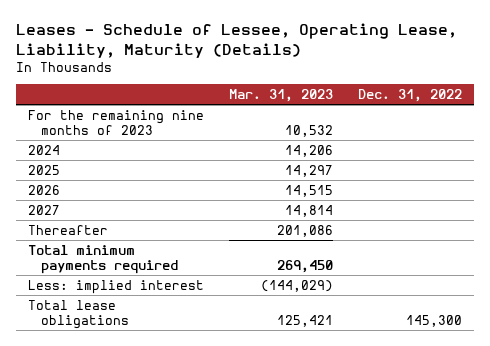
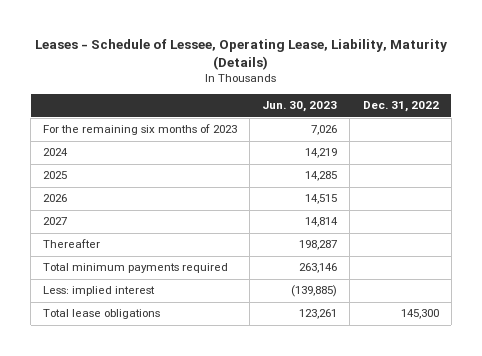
- | Mar. 31, 2023 | Dec. 31, 2022
+ | Jun. 30, 2023 | Dec. 31, 2022
- For the remaining nine months of 2023 | 10,532 |
+ For the remaining six months of 2023 | 7,026 |

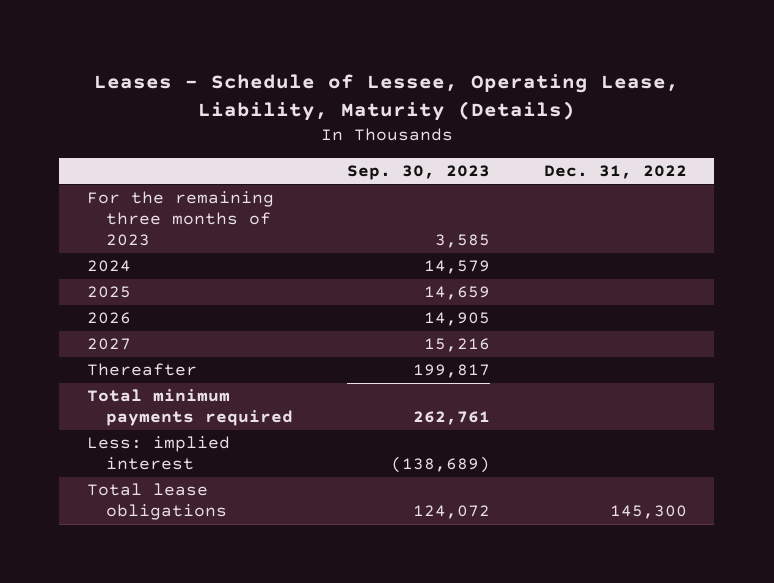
- | Jun. 30, 2023 | Dec. 31, 2022
+ | Sep. 30, 2023 | Dec. 31, 2022
- For the remaining six months of 2023 | 7,026 |
+ For the remaining three months of 2023 | 3,585 |

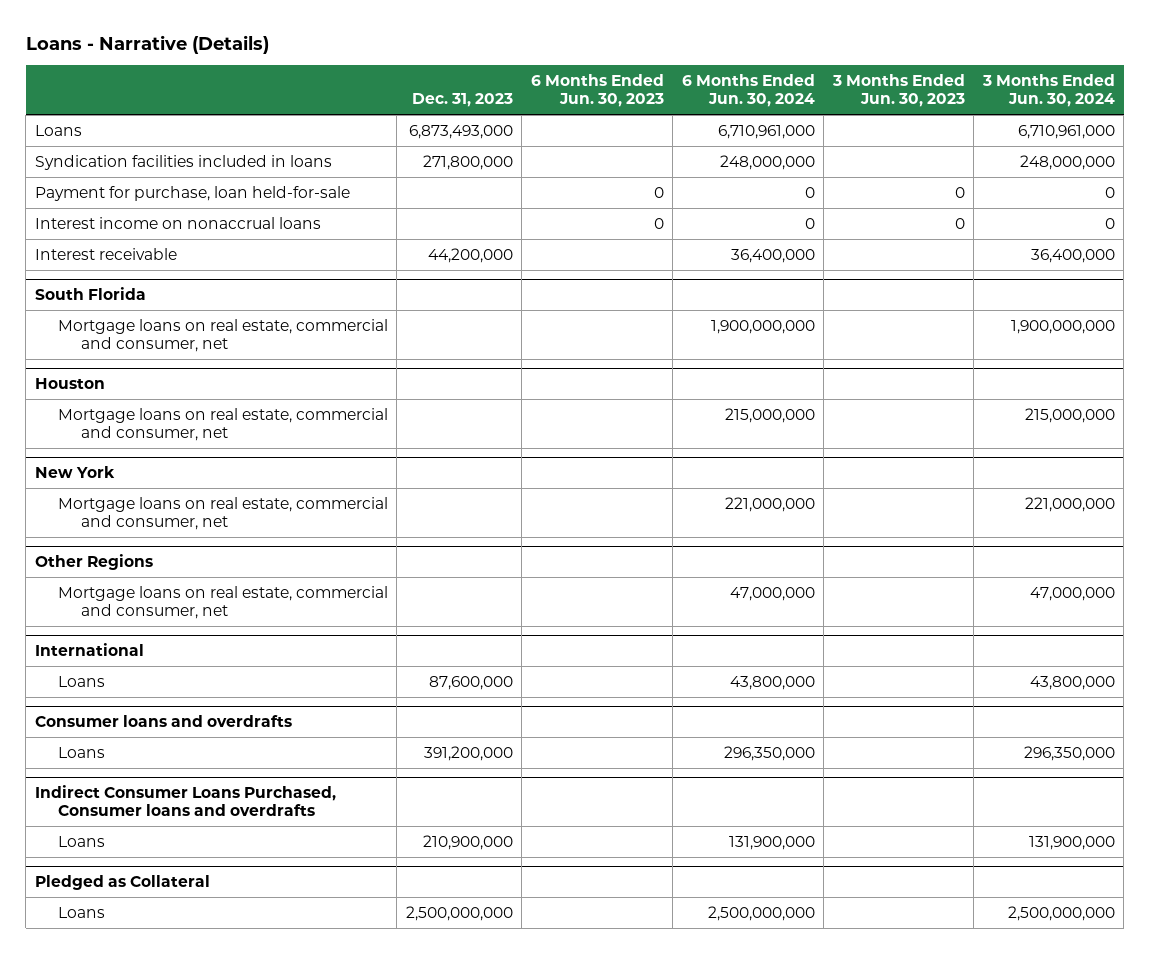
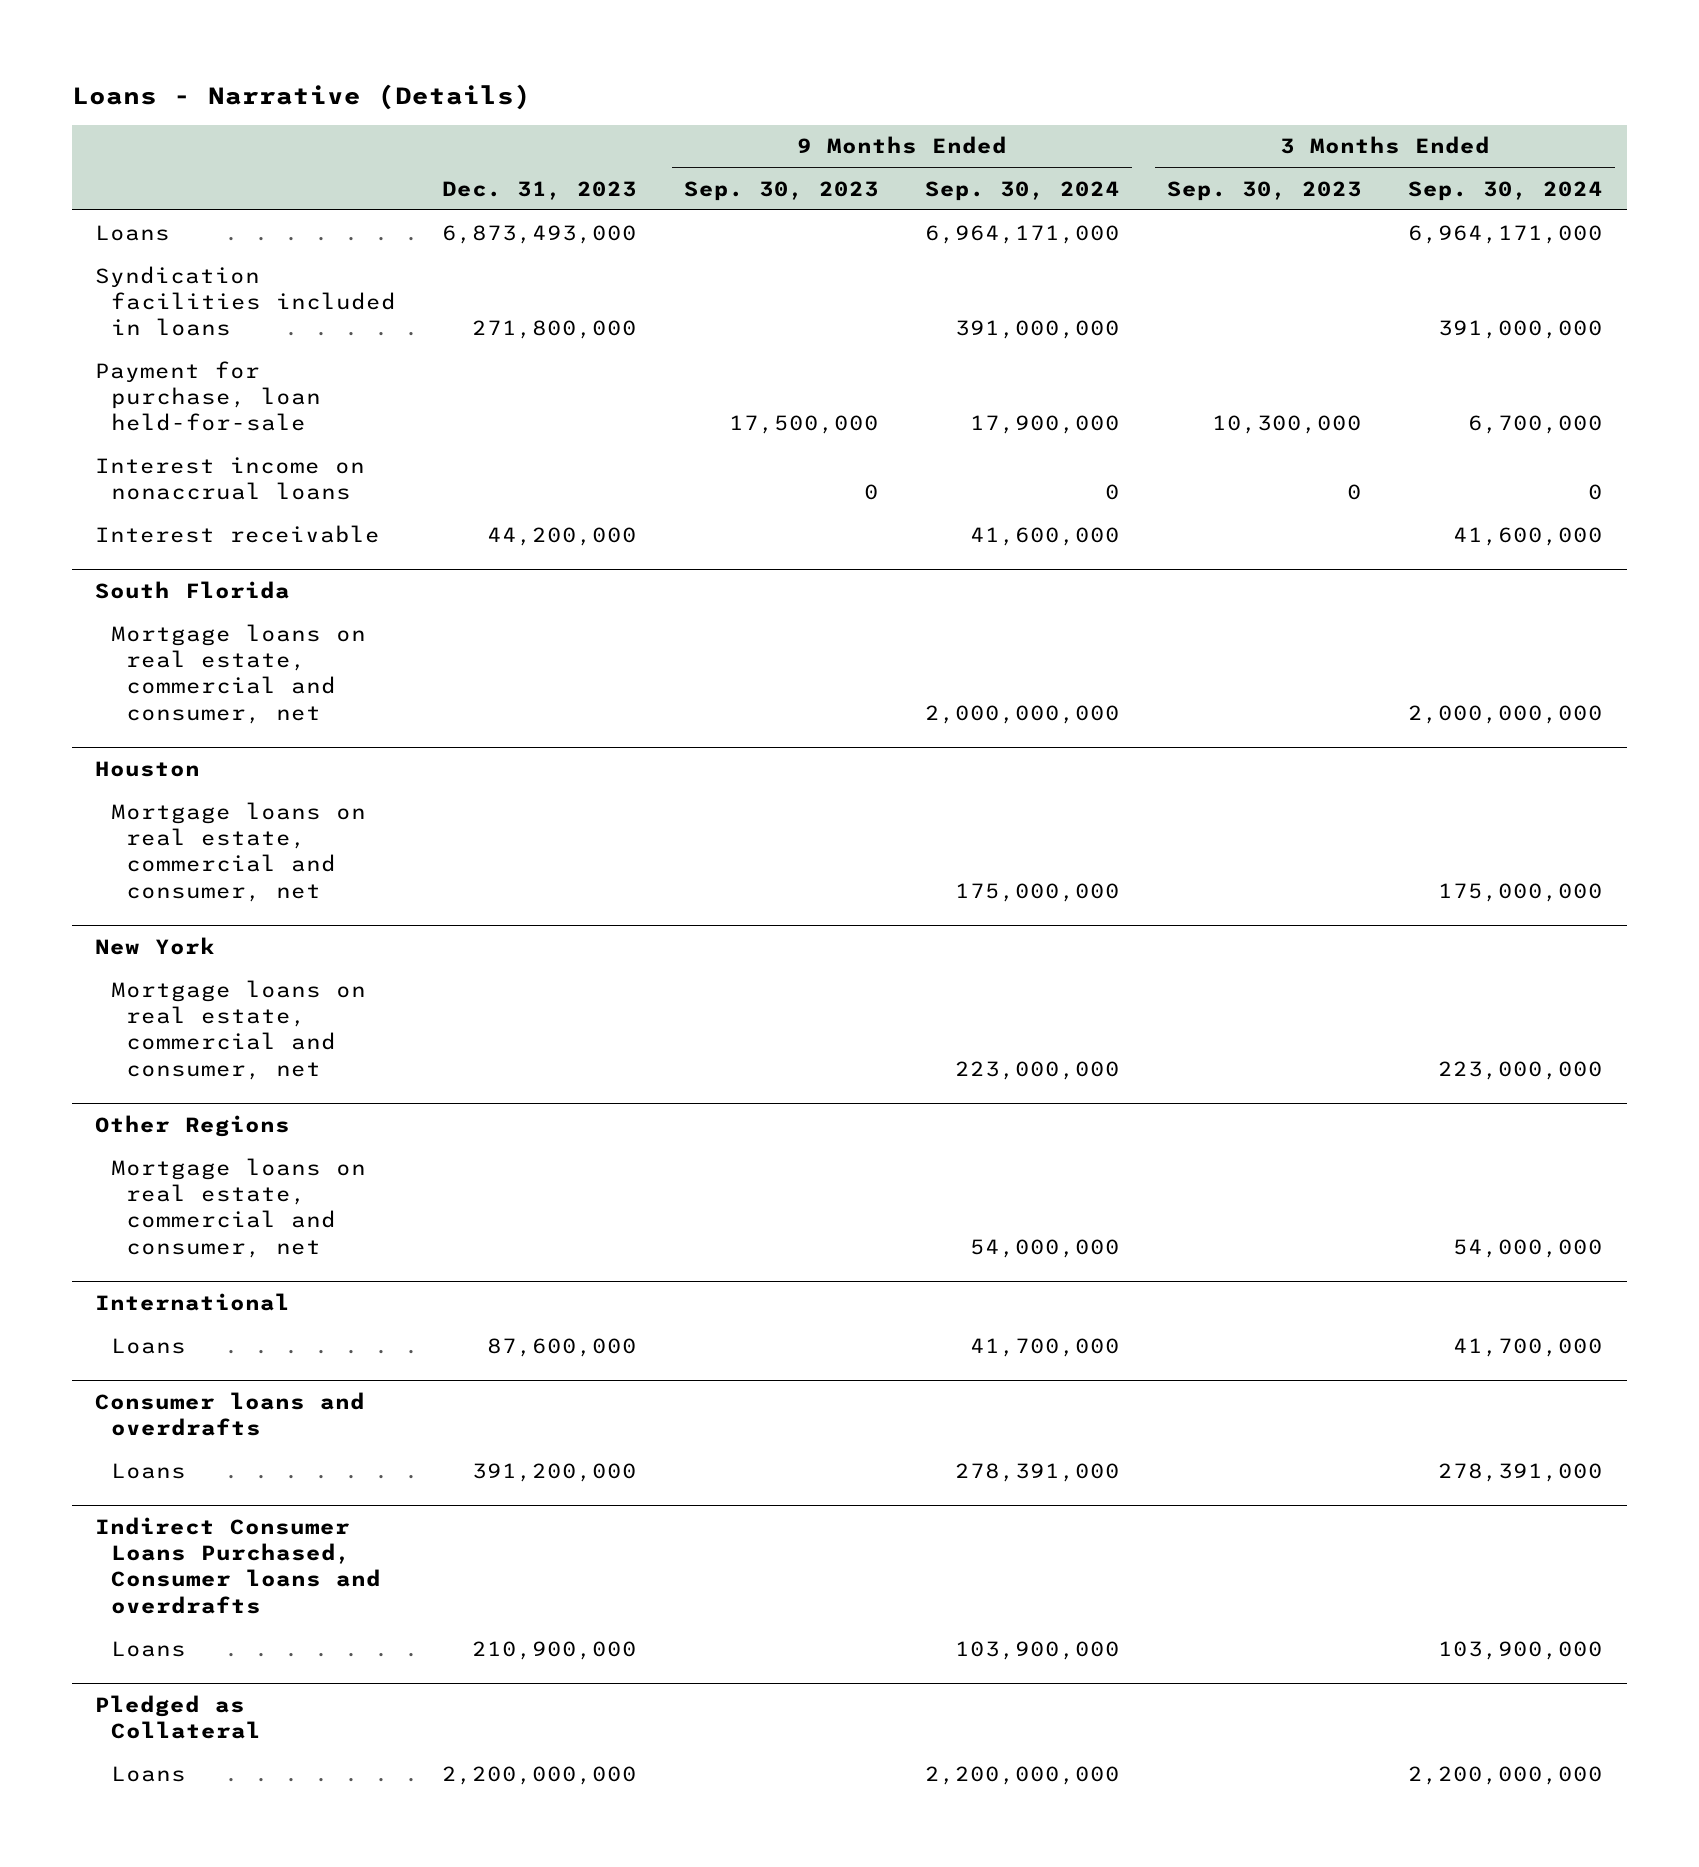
- | Dec. 31, 2023 | 6 Months Ended Jun. 30, 2023 | 6 Months Ended Jun. 30, 2024 | 3 Months Ended Jun. 30, 2023 | 3 Months Ended Jun. 30, 2024
+ | Dec. 31, 2023 | 9 Months Ended Sep. 30, 2023 | 9 Months Ended Sep. 30, 2024 | 3 Months Ended Sep. 30, 2023 | 3 Months Ended Sep. 30, 2024
@ Pledged as Collateral
- Loans | 2,500,000,000 | | 2,500,000,000 | | 2,500,000,000
+ Loans | 2,200,000,000 | | 2,200,000,000 | | 2,200,000,000

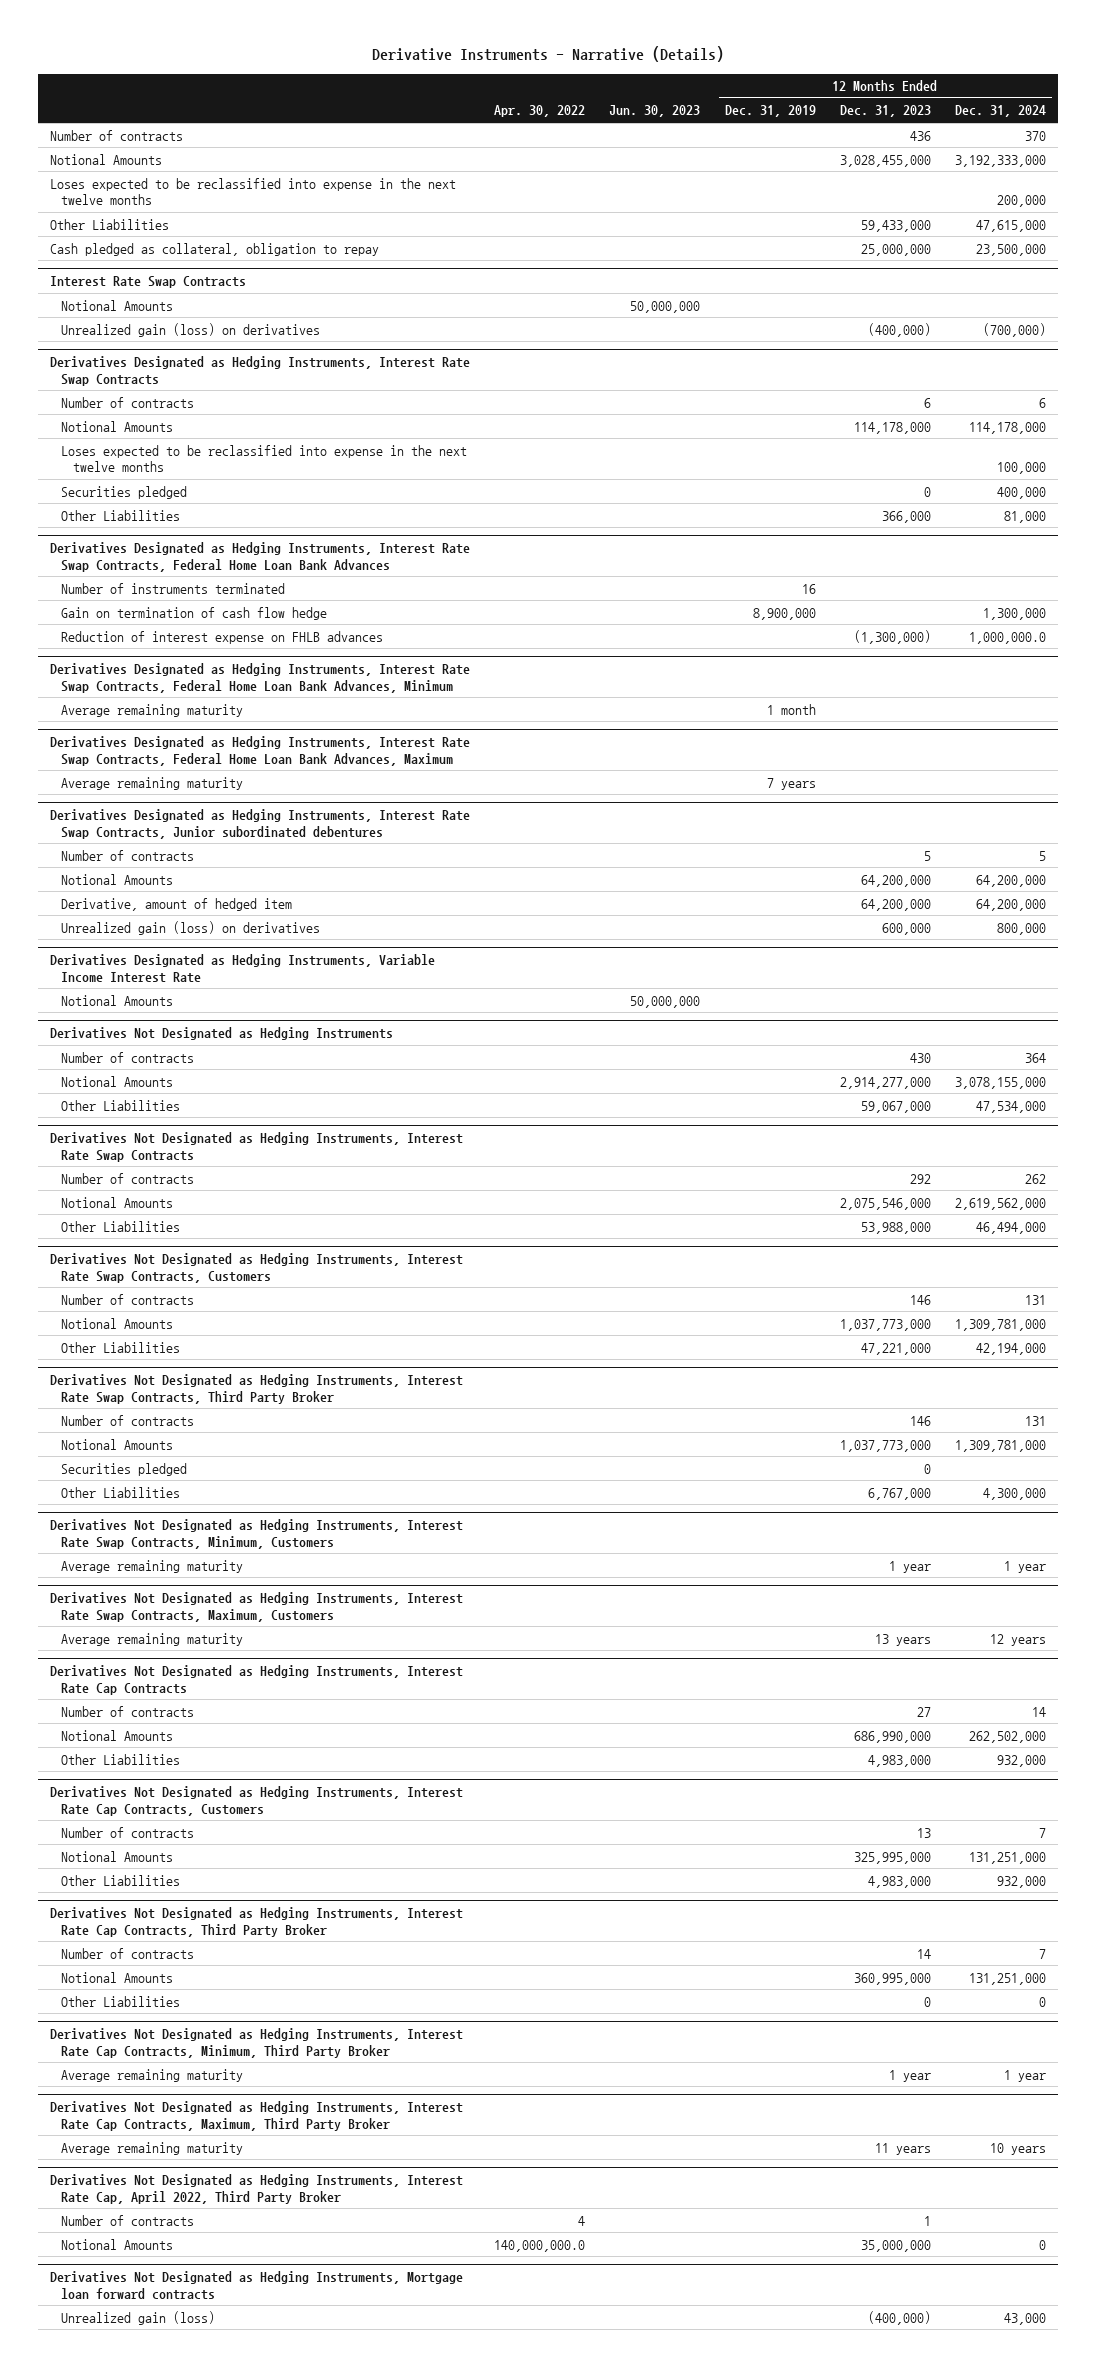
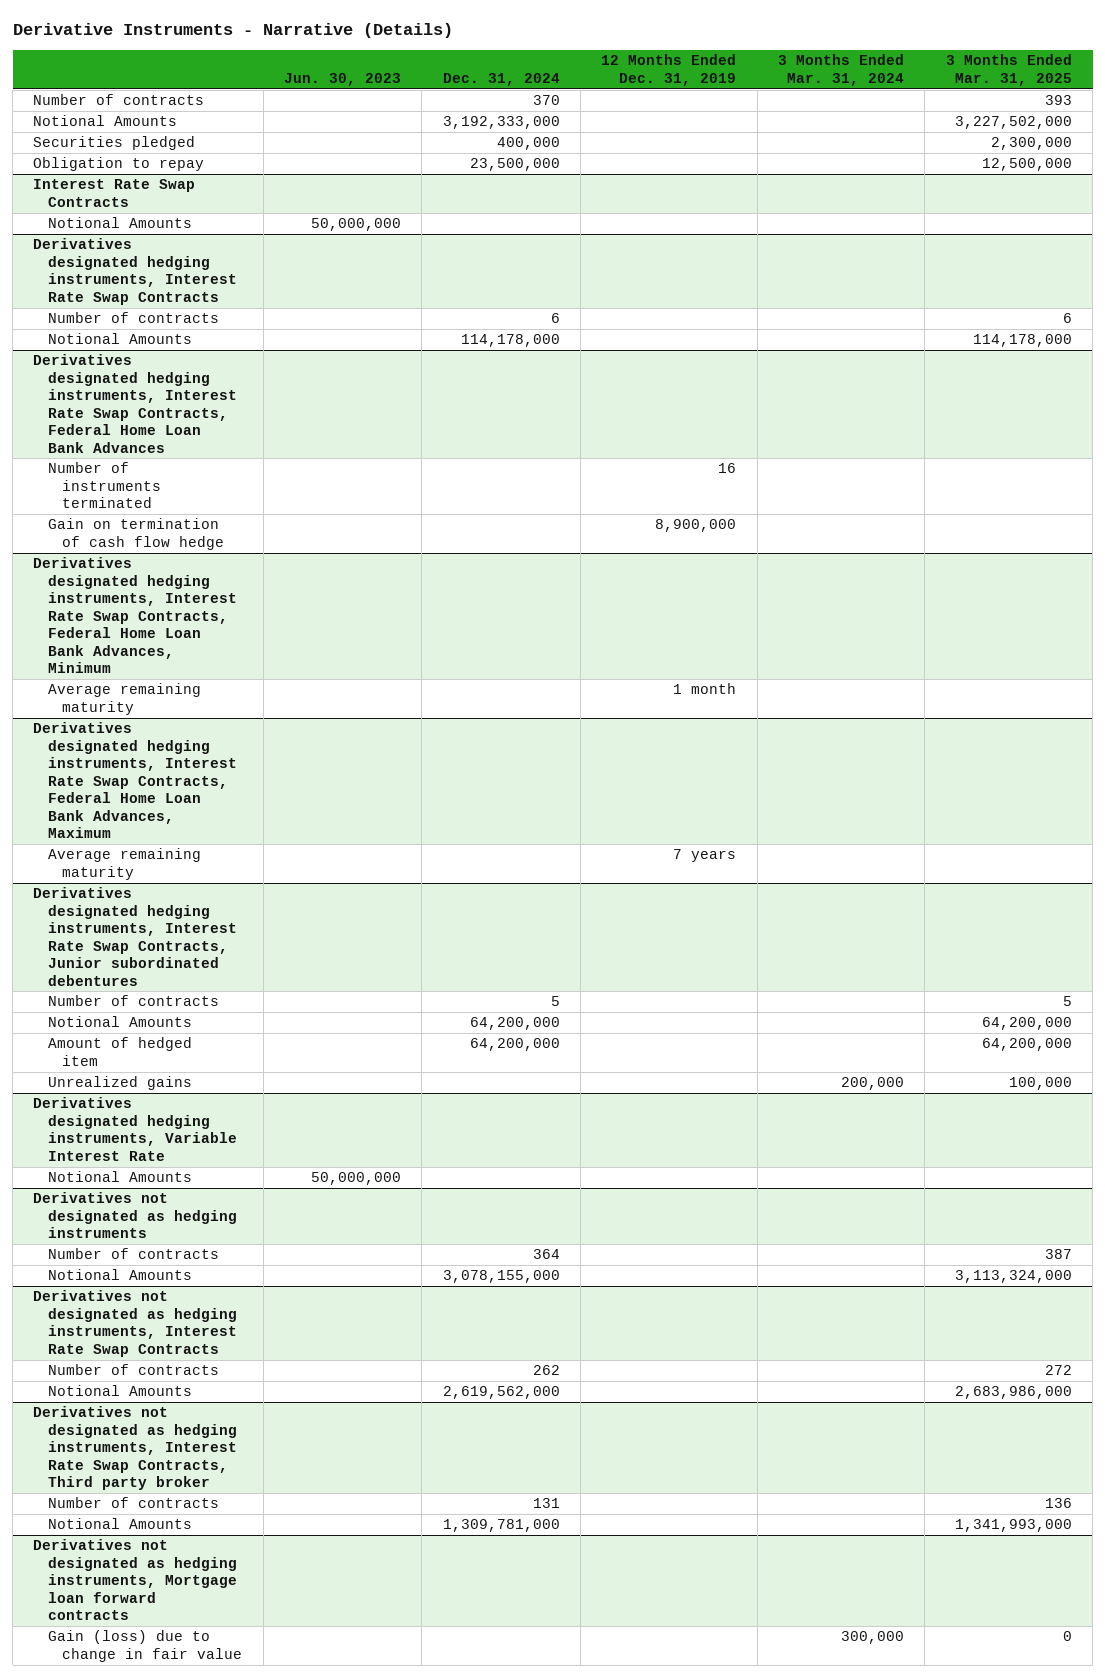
- | Apr. 30, 2022 | Jun. 30, 2023 | 12 Months Ended Dec. 31, 2019 | 12 Months Ended Dec. 31, 2023 | 12 Months Ended Dec. 31, 2024
+ | Jun. 30, 2023 | Dec. 31, 2024 | 12 Months Ended Dec. 31, 2019 | 3 Months Ended Mar. 31, 2024 | 3 Months Ended Mar. 31, 2025
- Loses expected to be reclassified into expense in the next twelve months | | | | | 200,000
- Other Liabilities | | | | 59,433,000 | 47,615,000
- Cash pledged as collateral, obligation to repay | | | | 25,000,000 | 23,500,000
+ Securities pledged | | 400,000 | | | 2,300,000
+ Obligation to repay | | 23,500,000 | | | 12,500,000
@ Interest Rate Swap Contracts
- Unrealized gain (loss) on derivatives | | | | (400,000) | (700,000)
- Derivatives Designated as Hedging Instruments, Interest Rate Swap Contracts
+ Derivatives designated hedging instruments, Interest Rate Swap Contracts
- Loses expected to be reclassified into expense in the next twelve months | | | | | 100,000
- Securities pledged | | | | 0 | 400,000
- Other Liabilities | | | | 366,000 | 81,000
- Derivatives Designated as Hedging Instruments, Interest Rate Swap Contracts, Federal Home Loan Bank Advances
+ Derivatives designated hedging instruments, Interest Rate Swap Contracts, Federal Home Loan Bank Advances
- Reduction of interest expense on FHLB advances | | | | (1,300,000) | 1,000,000.0
- Derivatives Designated as Hedging Instruments, Interest Rate Swap Contracts, Federal Home Loan Bank Advances, Minimum
+ Derivatives designated hedging instruments, Interest Rate Swap Contracts, Federal Home Loan Bank Advances, Minimum
- Derivatives Designated as Hedging Instruments, Interest Rate Swap Contracts, Federal Home Loan Bank Advances, Maximum
+ Derivatives designated hedging instruments, Interest Rate Swap Contracts, Federal Home Loan Bank Advances, Maximum
- Derivatives Designated as Hedging Instruments, Interest Rate Swap Contracts, Junior subordinated debentures
+ Derivatives designated hedging instruments, Interest Rate Swap Contracts, Junior subordinated debentures
- Derivative, amount of hedged item | | | | 64,200,000 | 64,200,000
- Unrealized gain (loss) on derivatives | | | | 600,000 | 800,000
- Derivatives Designated as Hedging Instruments, Variable Income Interest Rate
+ Amount of hedged item | | 64,200,000 | | | 64,200,000
+ Unrealized gains | | | | 200,000 | 100,000
+ Derivatives designated hedging instruments, Variable Interest Rate
- Derivatives Not Designated as Hedging Instruments
+ Derivatives not designated as hedging instruments
- Other Liabilities | | | | 59,067,000 | 47,534,000
- Derivatives Not Designated as Hedging Instruments, Interest Rate Swap Contracts
+ Derivatives not designated as hedging instruments, Interest Rate Swap Contracts
- Other Liabilities | | | | 53,988,000 | 46,494,000
- Derivatives Not Designated as Hedging Instruments, Interest Rate Swap Contracts, Customers
- Number of contracts | | | | 146 | 131
- Notional Amounts | | | | 1,037,773,000 | 1,309,781,000
- Other Liabilities | | | | 47,221,000 | 42,194,000
- Derivatives Not Designated as Hedging Instruments, Interest Rate Swap Contracts, Third Party Broker
+ Derivatives not designated as hedging instruments, Interest Rate Swap Contracts, Third party broker
- Securities pledged | | | | 0 |
- Other Liabilities | | | | 6,767,000 | 4,300,000
- Derivatives Not Designated as Hedging Instruments, Interest Rate Swap Contracts, Minimum, Customers
- Average remaining maturity | | | | 1 year | 1 year
- Derivatives Not Designated as Hedging Instruments, Interest Rate Swap Contracts, Maximum, Customers
- Average remaining maturity | | | | 13 years | 12 years
- Derivatives Not Designated as Hedging Instruments, Interest Rate Cap Contracts
- Number of contracts | | | | 27 | 14
- Notional Amounts | | | | 686,990,000 | 262,502,000
- Other Liabilities | | | | 4,983,000 | 932,000
- Derivatives Not Designated as Hedging Instruments, Interest Rate Cap Contracts, Customers
- Number of contracts | | | | 13 | 7
- Notional Amounts | | | | 325,995,000 | 131,251,000
- Other Liabilities | | | | 4,983,000 | 932,000
- Derivatives Not Designated as Hedging Instruments, Interest Rate Cap Contracts, Third Party Broker
- Number of contracts | | | | 14 | 7
- Notional Amounts | | | | 360,995,000 | 131,251,000
- Other Liabilities | | | | 0 | 0
- Derivatives Not Designated as Hedging Instruments, Interest Rate Cap Contracts, Minimum, Third Party Broker
- Average remaining maturity | | | | 1 year | 1 year
- Derivatives Not Designated as Hedging Instruments, Interest Rate Cap Contracts, Maximum, Third Party Broker
- Average remaining maturity | | | | 11 years | 10 years
- Derivatives Not Designated as Hedging Instruments, Interest Rate Cap, April 2022, Third Party Broker
- Number of contracts | 4 | | | 1 |
- Notional Amounts | 140,000,000.0 | | | 35,000,000 | 0
- Derivatives Not Designated as Hedging Instruments, Mortgage loan forward contracts
- Unrealized gain (loss) | | | | (400,000) | 43,000
+ Derivatives not designated as hedging instruments, Mortgage loan forward contracts
+ Gain (loss) due to change in fair value | | | | 300,000 | 0

